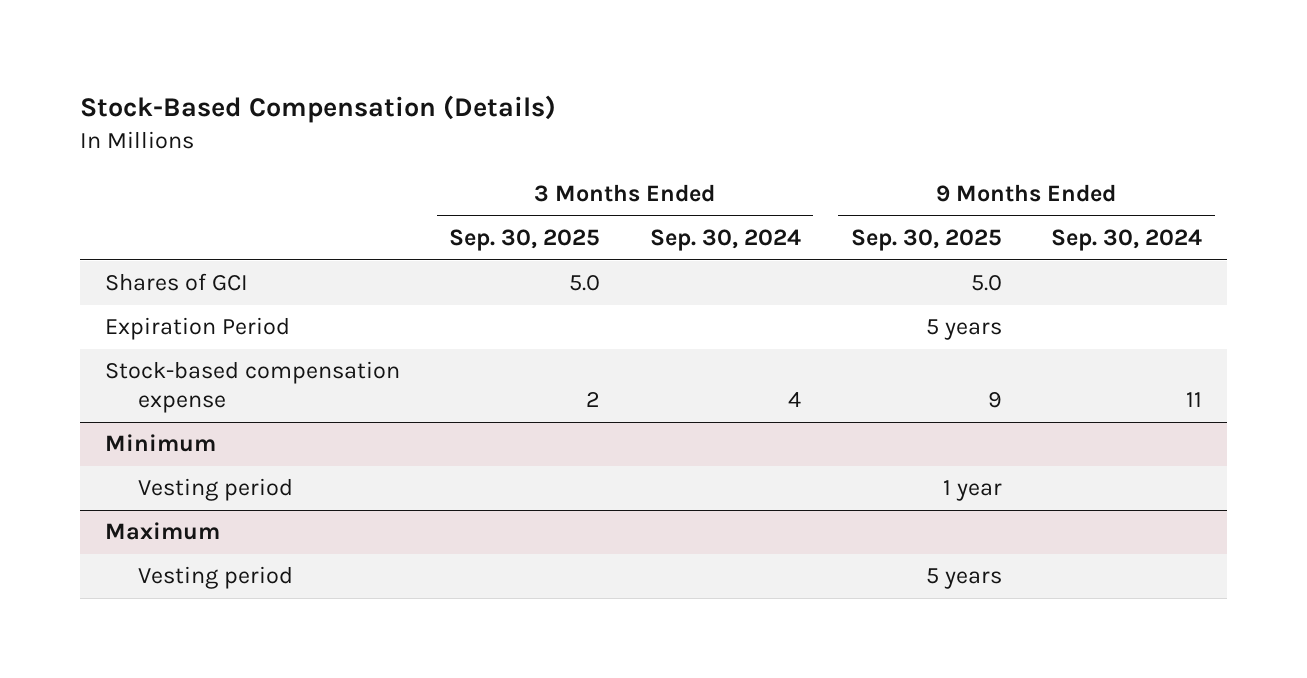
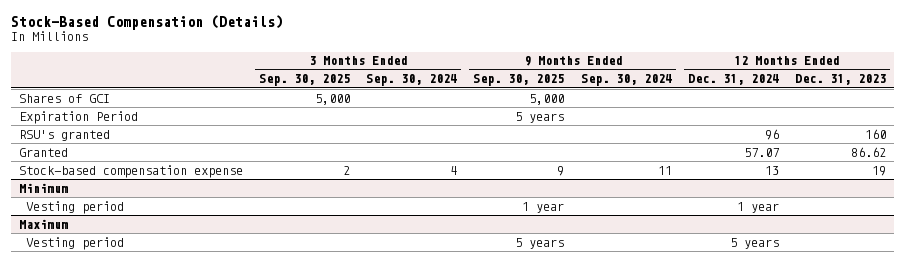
- | 3 Months Ended Sep. 30, 2025 | 3 Months Ended Sep. 30, 2024 | 9 Months Ended Sep. 30, 2025 | 9 Months Ended Sep. 30, 2024
+ | 3 Months Ended Sep. 30, 2025 | 3 Months Ended Sep. 30, 2024 | 9 Months Ended Sep. 30, 2025 | 9 Months Ended Sep. 30, 2024 | 12 Months Ended Dec. 31, 2024 | 12 Months Ended Dec. 31, 2023
- Shares of GCI | 5.0 | | 5.0 |
+ Shares of GCI | 5,000 | | 5,000 | | |
+ RSU's granted | | | | | 96 | 160
+ Granted | | | | | 57.07 | 86.62

